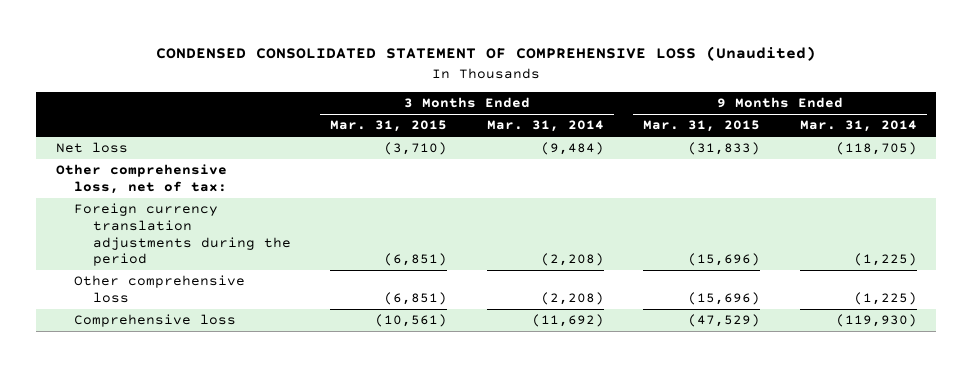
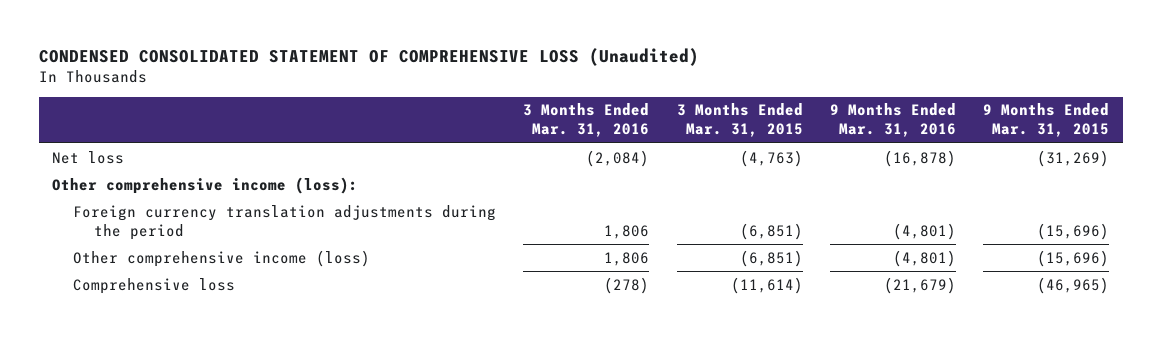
- | 3 Months Ended Mar. 31, 2015 | 3 Months Ended Mar. 31, 2014 | 9 Months Ended Mar. 31, 2015 | 9 Months Ended Mar. 31, 2014
+ | 3 Months Ended Mar. 31, 2016 | 3 Months Ended Mar. 31, 2015 | 9 Months Ended Mar. 31, 2016 | 9 Months Ended Mar. 31, 2015
- Net loss | (3,710) | (9,484) | (31,833) | (118,705)
- Other comprehensive loss, net of tax:
+ Net loss | (2,084) | (4,763) | (16,878) | (31,269)
+ Other comprehensive income (loss):
- Other comprehensive loss | (6,851) | (2,208) | (15,696) | (1,225)
- Comprehensive loss | (10,561) | (11,692) | (47,529) | (119,930)
+ Other comprehensive income (loss) | 1,806 | (6,851) | (4,801) | (15,696)
+ Comprehensive loss | (278) | (11,614) | (21,679) | (46,965)

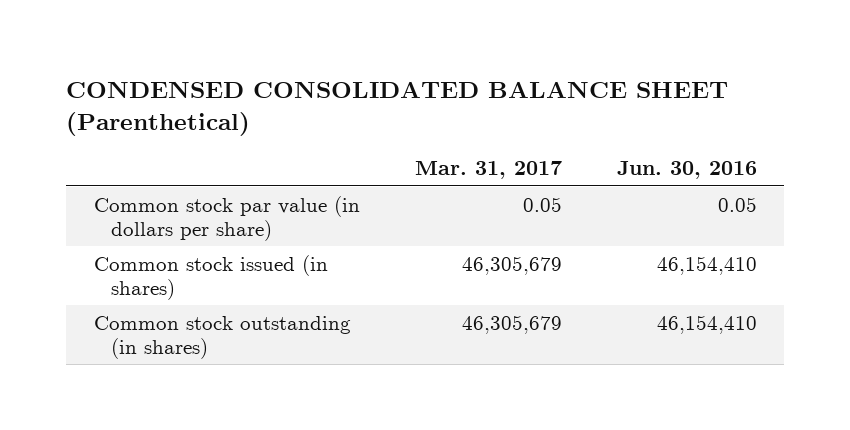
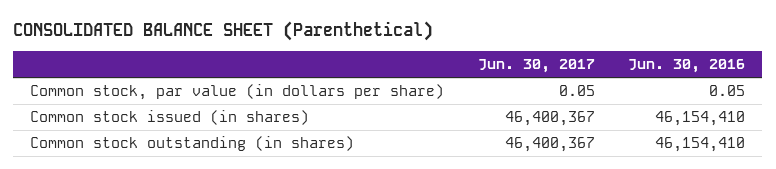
- CONDENSED CONSOLIDATED BALANCE SHEET (Parenthetical)
+ CONSOLIDATED BALANCE SHEET (Parenthetical)
- | Mar. 31, 2017 | Jun. 30, 2016
+ | Jun. 30, 2017 | Jun. 30, 2016
- Common stock par value (in dollars per share) | 0.05 | 0.05
+ Common stock, par value (in dollars per share) | 0.05 | 0.05

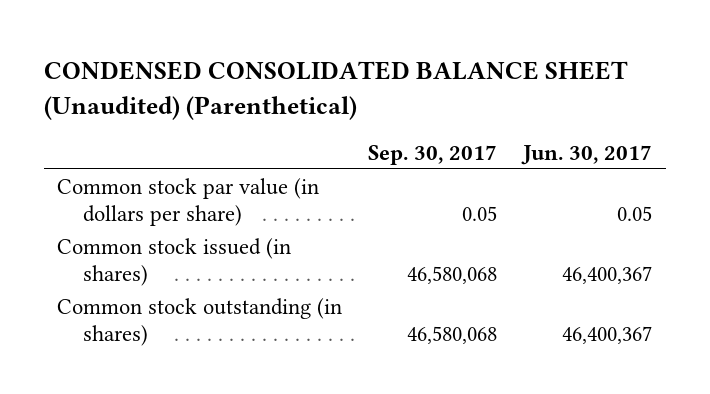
- CONSOLIDATED BALANCE SHEET (Parenthetical)
+ CONDENSED CONSOLIDATED BALANCE SHEET (Unaudited) (Parenthetical)
- | Jun. 30, 2017 | Jun. 30, 2016
+ | Sep. 30, 2017 | Jun. 30, 2017
- Common stock, par value (in dollars per share) | 0.05 | 0.05
+ Common stock par value (in dollars per share) | 0.05 | 0.05

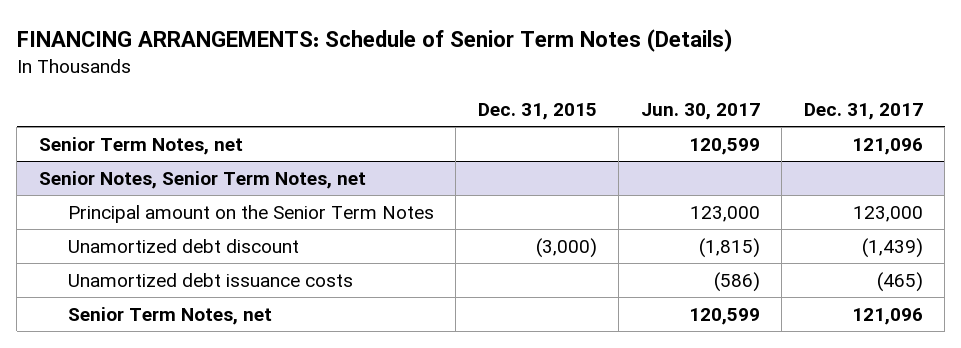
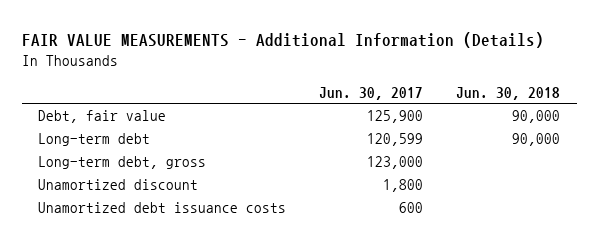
- FINANCING ARRANGEMENTS: Schedule of Senior Term Notes (Details)
+ FAIR VALUE MEASUREMENTS - Additional Information (Details)
- | Dec. 31, 2015 | Jun. 30, 2017 | Dec. 31, 2017
+ | Jun. 30, 2017 | Jun. 30, 2018
- Senior Term Notes, net | | 120,599 | 121,096
- Senior Notes, Senior Term Notes, net
- Principal amount on the Senior Term Notes | | 123,000 | 123,000
- Unamortized debt discount | (3,000) | (1,815) | (1,439)
- Unamortized debt issuance costs | | (586) | (465)
- Senior Term Notes, net | | 120,599 | 121,096
+ Debt, fair value | 125,900 | 90,000
+ Long-term debt | 120,599 | 90,000
+ Long-term debt, gross | 123,000 |
+ Unamortized discount | 1,800 |
+ Unamortized debt issuance costs | 600 |

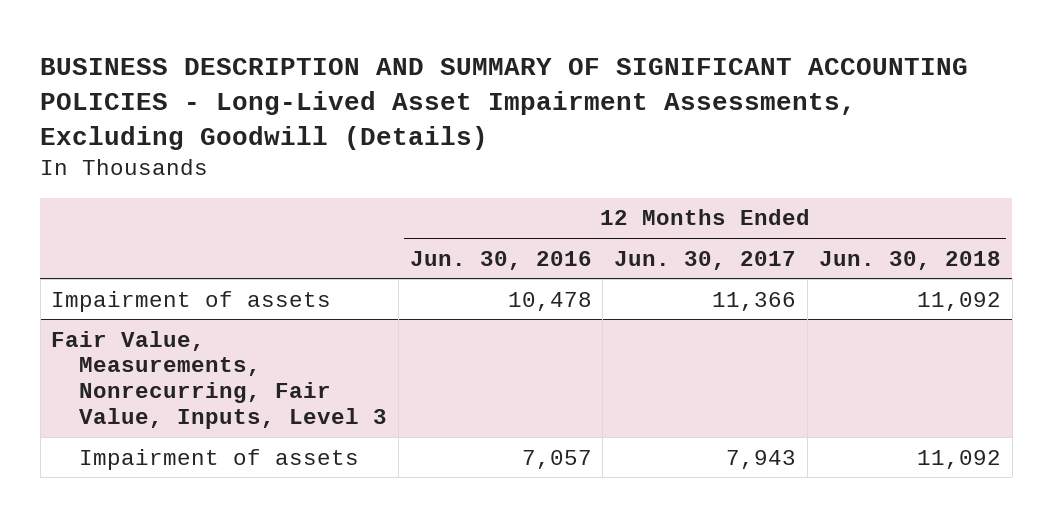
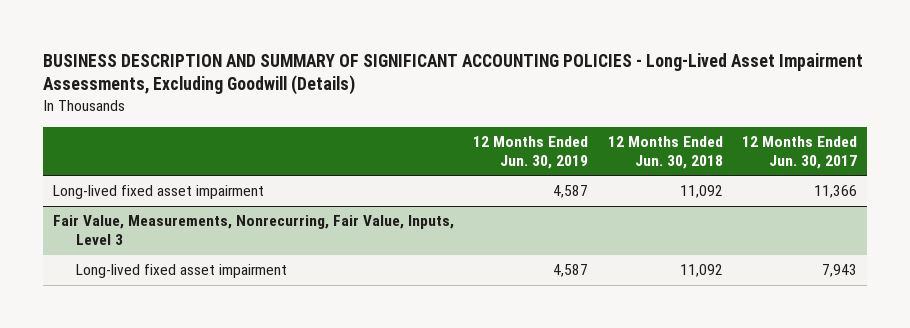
- | 12 Months Ended Jun. 30, 2016 | 12 Months Ended Jun. 30, 2017 | 12 Months Ended Jun. 30, 2018
+ | 12 Months Ended Jun. 30, 2019 | 12 Months Ended Jun. 30, 2018 | 12 Months Ended Jun. 30, 2017
- Impairment of assets | 10,478 | 11,366 | 11,092
+ Long-lived fixed asset impairment | 4,587 | 11,092 | 11,366
@ Fair Value, Measurements, Nonrecurring, Fair Value, Inputs, Level 3
- Impairment of assets | 7,057 | 7,943 | 11,092
+ Long-lived fixed asset impairment | 4,587 | 11,092 | 7,943

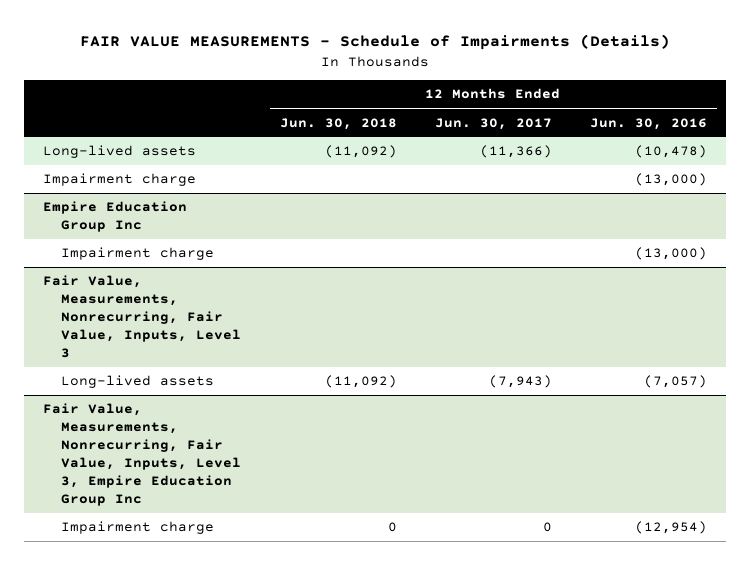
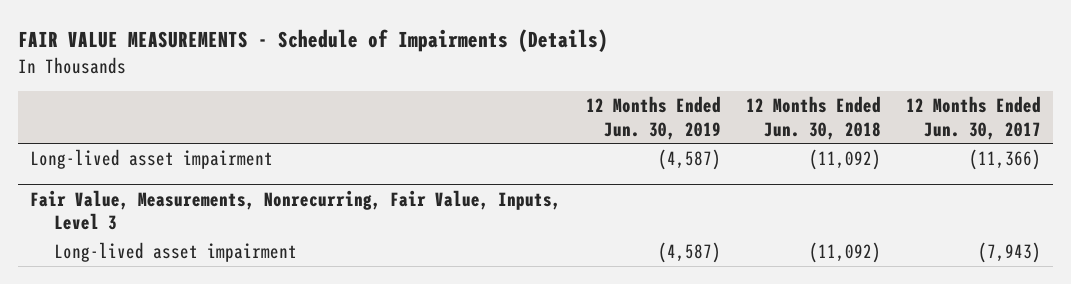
- | 12 Months Ended Jun. 30, 2018 | 12 Months Ended Jun. 30, 2017 | 12 Months Ended Jun. 30, 2016
+ | 12 Months Ended Jun. 30, 2019 | 12 Months Ended Jun. 30, 2018 | 12 Months Ended Jun. 30, 2017
- Long-lived assets | (11,092) | (11,366) | (10,478)
- Impairment charge | | | (13,000)
- Empire Education Group Inc
- Impairment charge | | | (13,000)
+ Long-lived asset impairment | (4,587) | (11,092) | (11,366)
@ Fair Value, Measurements, Nonrecurring, Fair Value, Inputs, Level 3
- Long-lived assets | (11,092) | (7,943) | (7,057)
- Fair Value, Measurements, Nonrecurring, Fair Value, Inputs, Level 3, Empire Education Group Inc
- Impairment charge | 0 | 0 | (12,954)
@ Fair Value, Measurements, Nonrecurring, Fair Value, Inputs, Level 3
+ Long-lived asset impairment | (4,587) | (11,092) | (7,943)

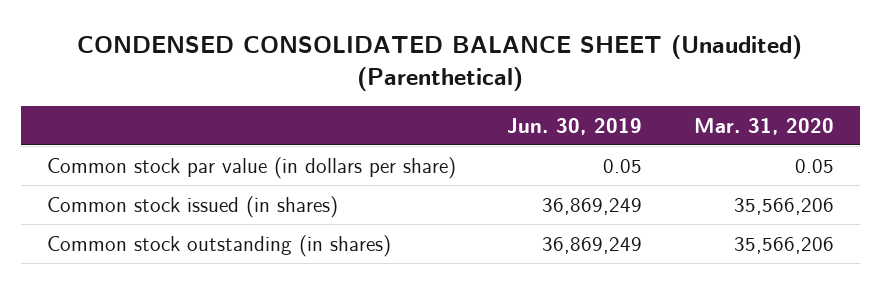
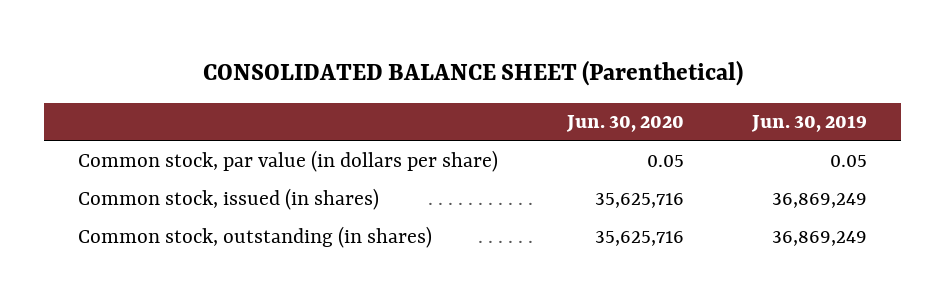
- CONDENSED CONSOLIDATED BALANCE SHEET (Unaudited) (Parenthetical)
+ CONSOLIDATED BALANCE SHEET (Parenthetical)
- | Jun. 30, 2019 | Mar. 31, 2020
+ | Jun. 30, 2020 | Jun. 30, 2019
- Common stock par value (in dollars per share) | 0.05 | 0.05
- Common stock issued (in shares) | 36,869,249 | 35,566,206
- Common stock outstanding (in shares) | 36,869,249 | 35,566,206
+ Common stock, par value (in dollars per share) | 0.05 | 0.05
+ Common stock, issued (in shares) | 35,625,716 | 36,869,249
+ Common stock, outstanding (in shares) | 35,625,716 | 36,869,249

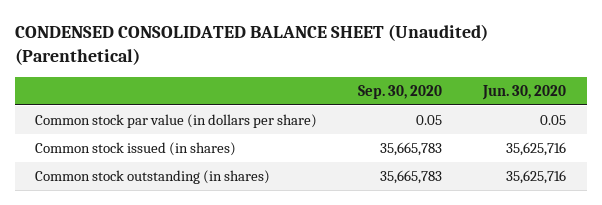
- CONSOLIDATED BALANCE SHEET (Parenthetical)
+ CONDENSED CONSOLIDATED BALANCE SHEET (Unaudited) (Parenthetical)
- | Jun. 30, 2020 | Jun. 30, 2019
+ | Sep. 30, 2020 | Jun. 30, 2020
- Common stock, par value (in dollars per share) | 0.05 | 0.05
- Common stock, issued (in shares) | 35,625,716 | 36,869,249
- Common stock, outstanding (in shares) | 35,625,716 | 36,869,249
+ Common stock par value (in dollars per share) | 0.05 | 0.05
+ Common stock issued (in shares) | 35,665,783 | 35,625,716
+ Common stock outstanding (in shares) | 35,665,783 | 35,625,716

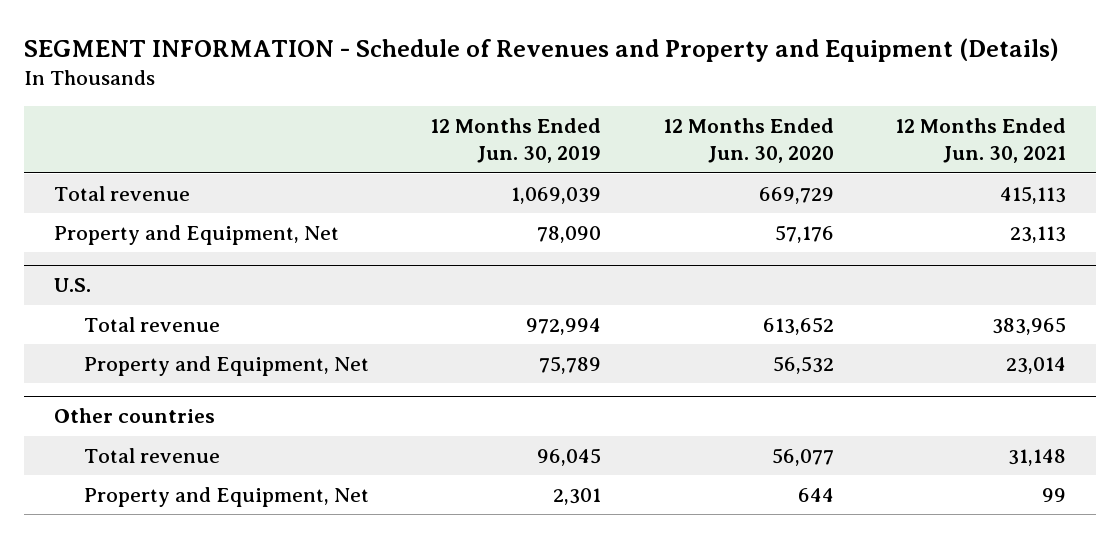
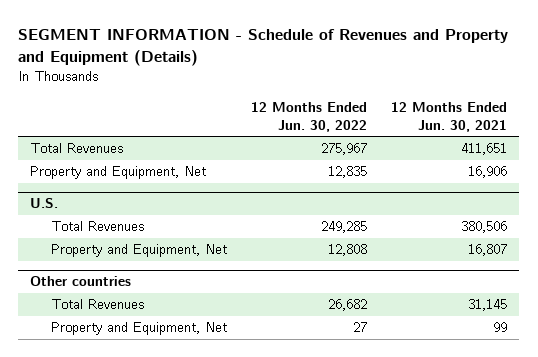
- | 12 Months Ended Jun. 30, 2019 | 12 Months Ended Jun. 30, 2020 | 12 Months Ended Jun. 30, 2021
+ | 12 Months Ended Jun. 30, 2022 | 12 Months Ended Jun. 30, 2021
- Total revenue | 1,069,039 | 669,729 | 415,113
- Property and Equipment, Net | 78,090 | 57,176 | 23,113
+ Total Revenues | 275,967 | 411,651
+ Property and Equipment, Net | 12,835 | 16,906
@ U.S.
- Total revenue | 972,994 | 613,652 | 383,965
- Property and Equipment, Net | 75,789 | 56,532 | 23,014
+ Total Revenues | 249,285 | 380,506
+ Property and Equipment, Net | 12,808 | 16,807
@ Other countries
- Total revenue | 96,045 | 56,077 | 31,148
+ Total Revenues | 26,682 | 31,145

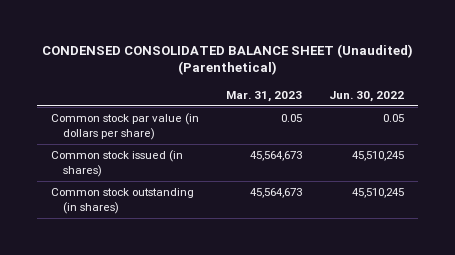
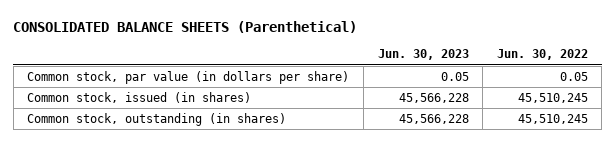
- CONDENSED CONSOLIDATED BALANCE SHEET (Unaudited) (Parenthetical)
+ CONSOLIDATED BALANCE SHEETS (Parenthetical)
- | Mar. 31, 2023 | Jun. 30, 2022
+ | Jun. 30, 2023 | Jun. 30, 2022
- Common stock par value (in dollars per share) | 0.05 | 0.05
- Common stock issued (in shares) | 45,564,673 | 45,510,245
- Common stock outstanding (in shares) | 45,564,673 | 45,510,245
+ Common stock, par value (in dollars per share) | 0.05 | 0.05
+ Common stock, issued (in shares) | 45,566,228 | 45,510,245
+ Common stock, outstanding (in shares) | 45,566,228 | 45,510,245

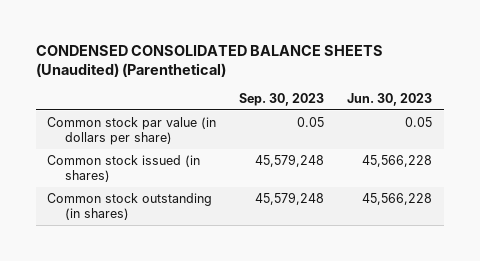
- CONSOLIDATED BALANCE SHEETS (Parenthetical)
+ CONDENSED CONSOLIDATED BALANCE SHEETS (Unaudited) (Parenthetical)
- | Jun. 30, 2023 | Jun. 30, 2022
+ | Sep. 30, 2023 | Jun. 30, 2023
- Common stock, par value (in dollars per share) | 0.05 | 0.05
- Common stock, issued (in shares) | 45,566,228 | 45,510,245
- Common stock, outstanding (in shares) | 45,566,228 | 45,510,245
+ Common stock par value (in dollars per share) | 0.05 | 0.05
+ Common stock issued (in shares) | 45,579,248 | 45,566,228
+ Common stock outstanding (in shares) | 45,579,248 | 45,566,228

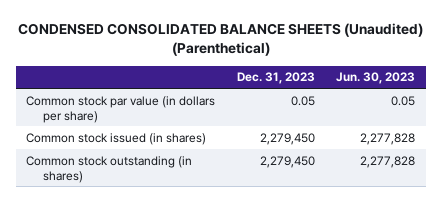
- | Sep. 30, 2023 | Jun. 30, 2023
+ | Dec. 31, 2023 | Jun. 30, 2023
- Common stock issued (in shares) | 45,579,248 | 45,566,228
- Common stock outstanding (in shares) | 45,579,248 | 45,566,228
+ Common stock issued (in shares) | 2,279,450 | 2,277,828
+ Common stock outstanding (in shares) | 2,279,450 | 2,277,828

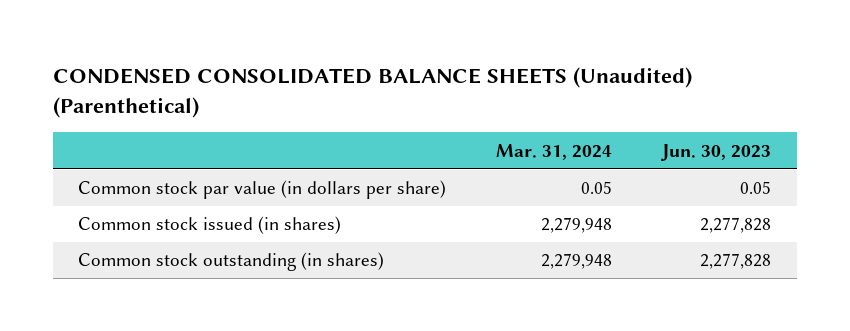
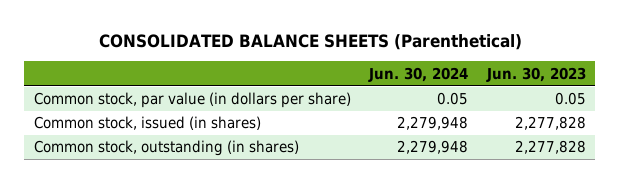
- CONDENSED CONSOLIDATED BALANCE SHEETS (Unaudited) (Parenthetical)
+ CONSOLIDATED BALANCE SHEETS (Parenthetical)
- | Mar. 31, 2024 | Jun. 30, 2023
+ | Jun. 30, 2024 | Jun. 30, 2023
- Common stock par value (in dollars per share) | 0.05 | 0.05
- Common stock issued (in shares) | 2,279,948 | 2,277,828
- Common stock outstanding (in shares) | 2,279,948 | 2,277,828
+ Common stock, par value (in dollars per share) | 0.05 | 0.05
+ Common stock, issued (in shares) | 2,279,948 | 2,277,828
+ Common stock, outstanding (in shares) | 2,279,948 | 2,277,828

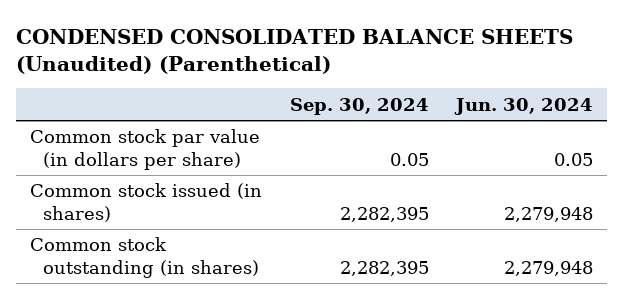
- CONSOLIDATED BALANCE SHEETS (Parenthetical)
+ CONDENSED CONSOLIDATED BALANCE SHEETS (Unaudited) (Parenthetical)
- | Jun. 30, 2024 | Jun. 30, 2023
+ | Sep. 30, 2024 | Jun. 30, 2024
- Common stock, par value (in dollars per share) | 0.05 | 0.05
- Common stock, issued (in shares) | 2,279,948 | 2,277,828
- Common stock, outstanding (in shares) | 2,279,948 | 2,277,828
+ Common stock par value (in dollars per share) | 0.05 | 0.05
+ Common stock issued (in shares) | 2,282,395 | 2,279,948
+ Common stock outstanding (in shares) | 2,282,395 | 2,279,948

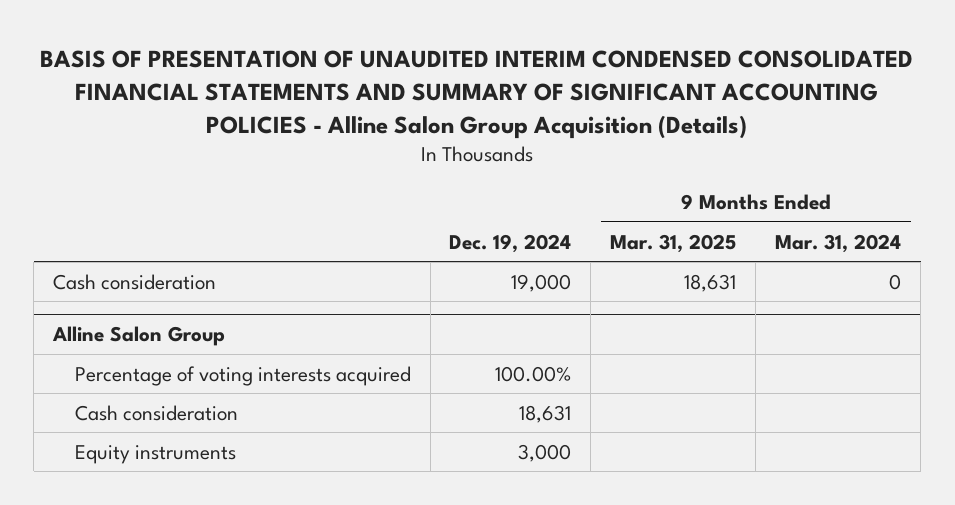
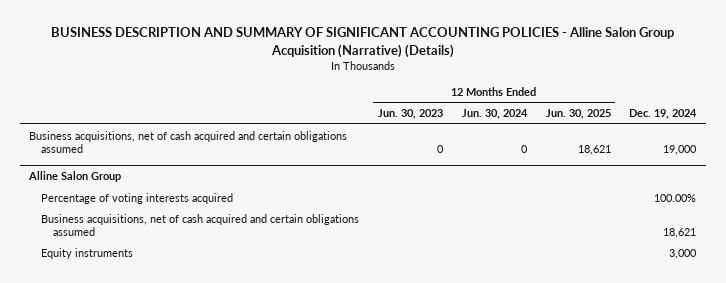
- BASIS OF PRESENTATION OF UNAUDITED INTERIM CONDENSED CONSOLIDATED FINANCIAL STATEMENTS AND SUMMARY OF SIGNIFICANT ACCOUNTING POLICIES - Alline Salon Group Acquisition (Details)
+ BUSINESS DESCRIPTION AND SUMMARY OF SIGNIFICANT ACCOUNTING POLICIES - Alline Salon Group Acquisition (Narrative) (Details)
- | Dec. 19, 2024 | 9 Months Ended Mar. 31, 2025 | 9 Months Ended Mar. 31, 2024
+ | 12 Months Ended Jun. 30, 2023 | 12 Months Ended Jun. 30, 2024 | 12 Months Ended Jun. 30, 2025 | Dec. 19, 2024
- Cash consideration | 19,000 | 18,631 | 0
+ Business acquisitions, net of cash acquired and certain obligations assumed | 0 | 0 | 18,621 | 19,000
@ Alline Salon Group
- Cash consideration | 18,631 | |
+ Business acquisitions, net of cash acquired and certain obligations assumed | | | | 18,621

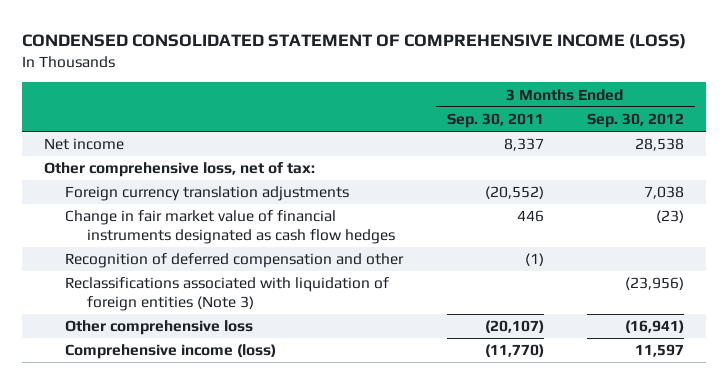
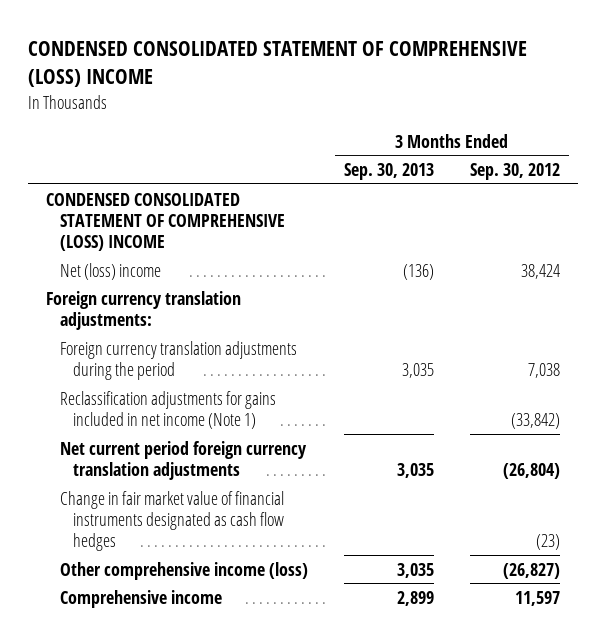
- CONDENSED CONSOLIDATED STATEMENT OF COMPREHENSIVE INCOME (LOSS)
+ CONDENSED CONSOLIDATED STATEMENT OF COMPREHENSIVE (LOSS) INCOME
- | 3 Months Ended Sep. 30, 2011 | 3 Months Ended Sep. 30, 2012
+ | 3 Months Ended Sep. 30, 2013 | 3 Months Ended Sep. 30, 2012
- Net income | 8,337 | 28,538
- Other comprehensive loss, net of tax:
- Foreign currency translation adjustments | (20,552) | 7,038
+ CONDENSED CONSOLIDATED STATEMENT OF COMPREHENSIVE (LOSS) INCOME
+ Net (loss) income | (136) | 38,424
+ Foreign currency translation adjustments:
+ Foreign currency translation adjustments during the period | 3,035 | 7,038
+ Reclassification adjustments for gains included in net income (Note 1) | | (33,842)
+ Net current period foreign currency translation adjustments | 3,035 | (26,804)
- Recognition of deferred compensation and other | (1) |
- Reclassifications associated with liquidation of foreign entities (Note 3) | | (23,956)
- Other comprehensive loss | (20,107) | (16,941)
- Comprehensive income (loss) | (11,770) | 11,597
+ Other comprehensive income (loss) | 3,035 | (26,827)
+ Comprehensive income | 2,899 | 11,597

